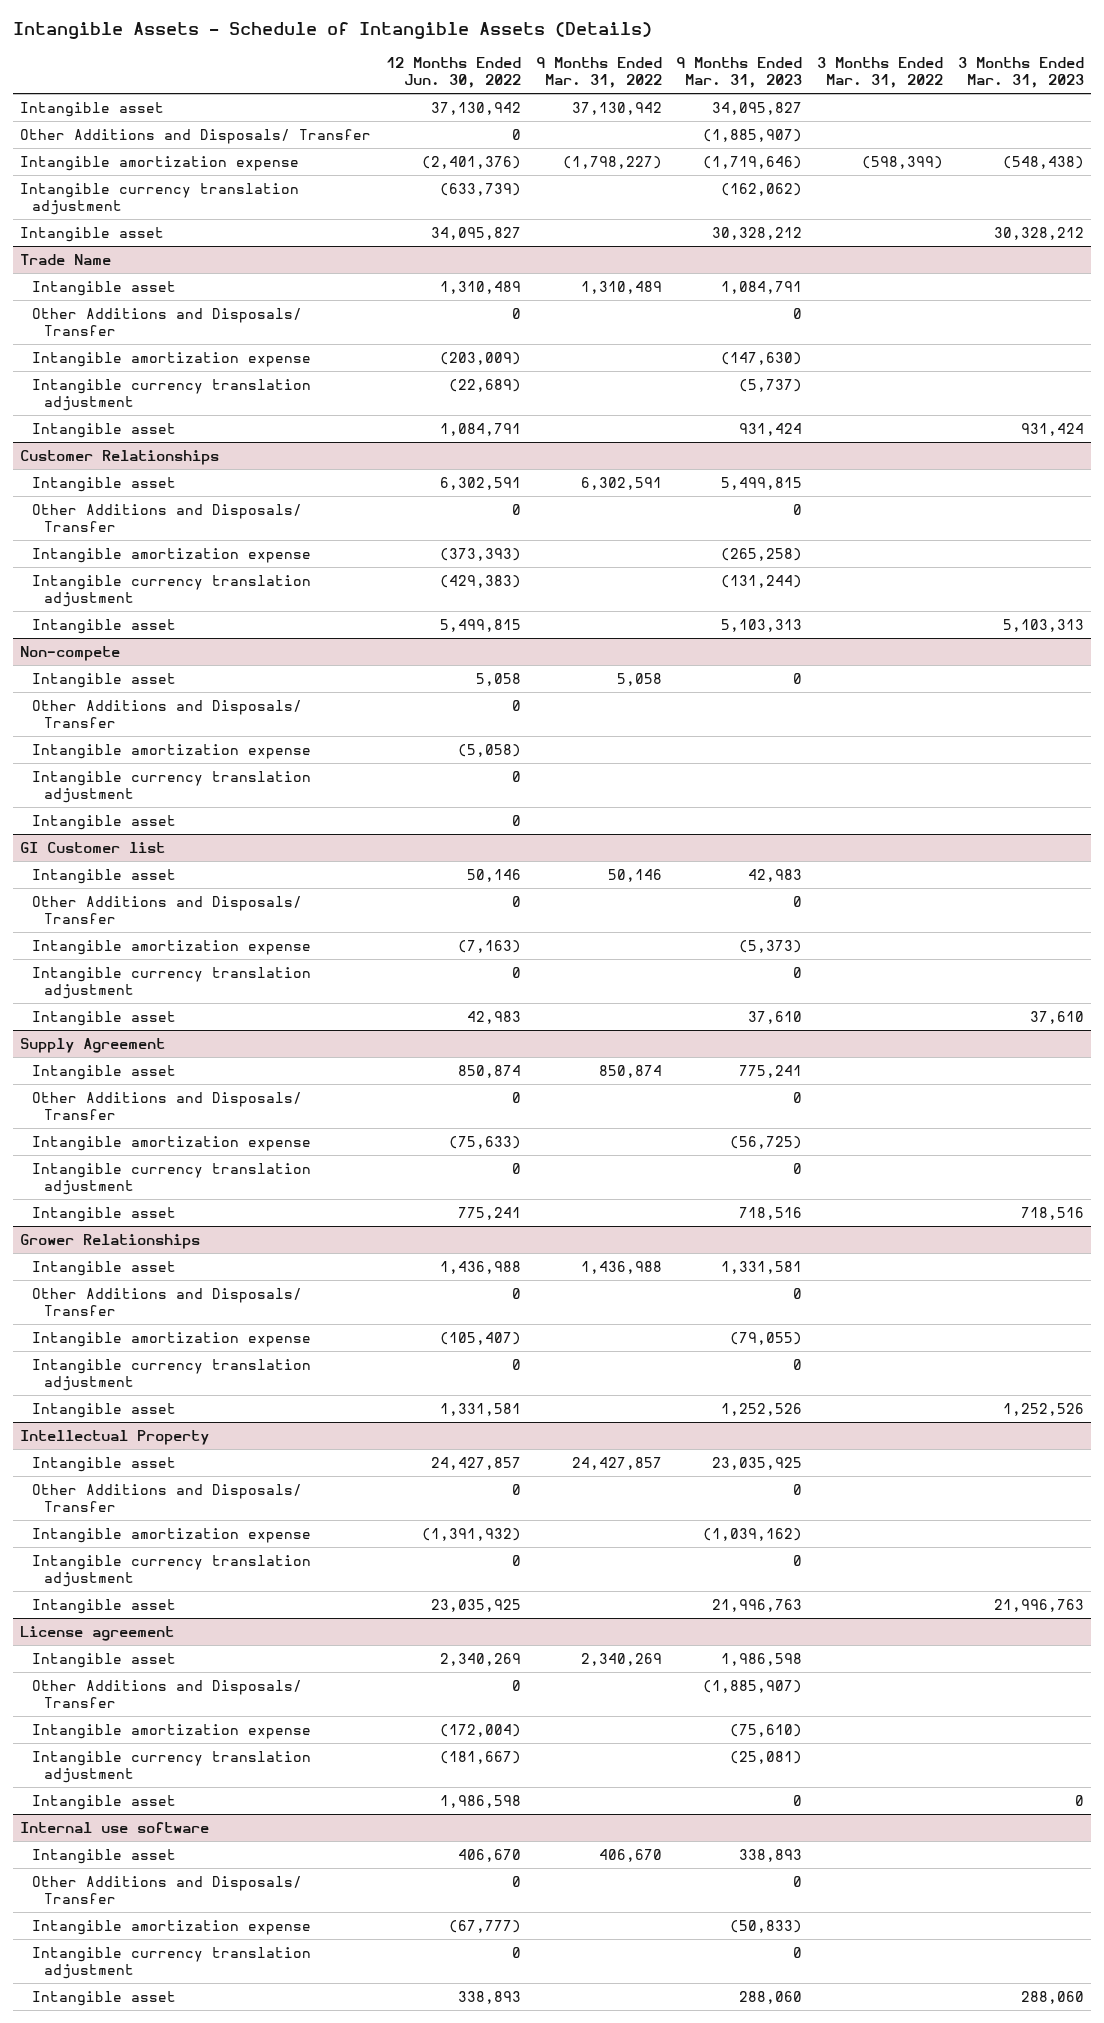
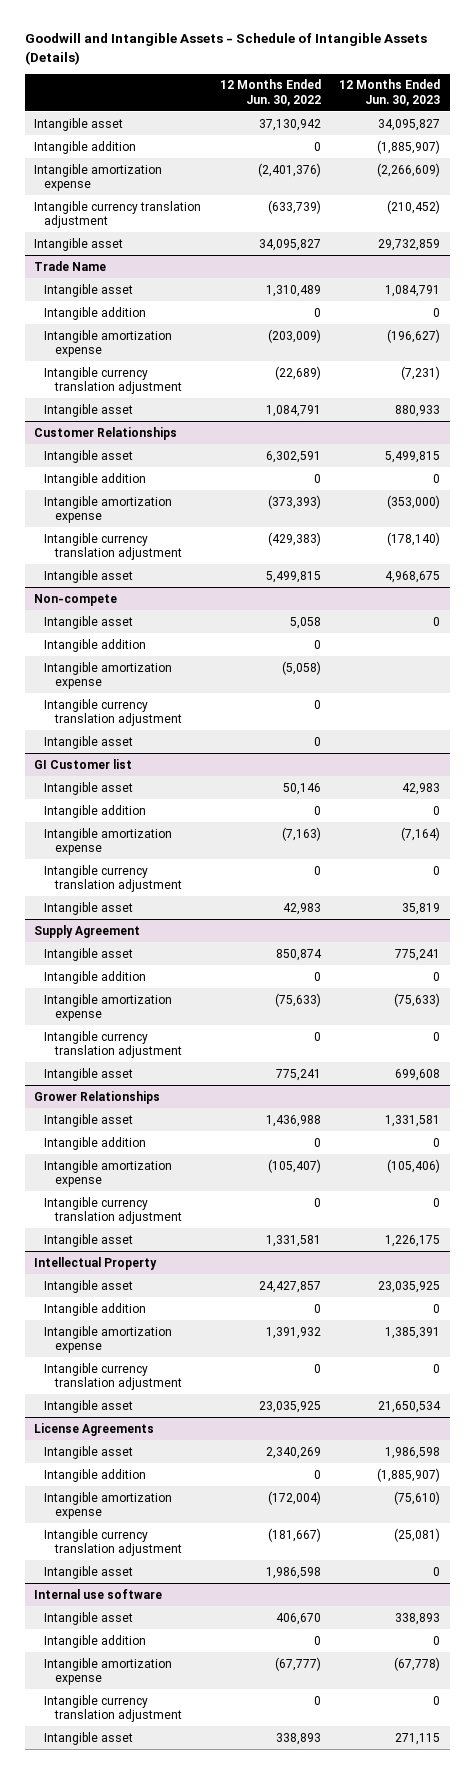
- Intangible Assets - Schedule of Intangible Assets (Details)
+ Goodwill and Intangible Assets - Schedule of Intangible Assets (Details)
- | 12 Months Ended Jun. 30, 2022 | 9 Months Ended Mar. 31, 2022 | 9 Months Ended Mar. 31, 2023 | 3 Months Ended Mar. 31, 2022 | 3 Months Ended Mar. 31, 2023
+ | 12 Months Ended Jun. 30, 2022 | 12 Months Ended Jun. 30, 2023
- Other Additions and Disposals/ Transfer | 0 | | (1,885,907) | |
+ Intangible addition | 0 | (1,885,907)
@ Trade Name
- Other Additions and Disposals/ Transfer | 0 | | 0 | |
+ Intangible addition | 0 | 0
@ Customer Relationships
- Other Additions and Disposals/ Transfer | 0 | | 0 | |
+ Intangible addition | 0 | 0
@ Non-compete
- Other Additions and Disposals/ Transfer | 0 | | | |
+ Intangible addition | 0 |
@ GI Customer list
- Other Additions and Disposals/ Transfer | 0 | | 0 | |
+ Intangible addition | 0 | 0
@ Supply Agreement
- Other Additions and Disposals/ Transfer | 0 | | 0 | |
+ Intangible addition | 0 | 0
@ Grower Relationships
- Other Additions and Disposals/ Transfer | 0 | | 0 | |
+ Intangible addition | 0 | 0
@ Intellectual Property
- Other Additions and Disposals/ Transfer | 0 | | 0 | |
- Intangible amortization expense | (1,391,932) | | (1,039,162) | |
+ Intangible addition | 0 | 0
+ Intangible amortization expense | 1,391,932 | 1,385,391
- License agreement
+ License Agreements
- Other Additions and Disposals/ Transfer | 0 | | (1,885,907) | |
+ Intangible addition | 0 | (1,885,907)
@ Internal use software
- Other Additions and Disposals/ Transfer | 0 | | 0 | |
+ Intangible addition | 0 | 0

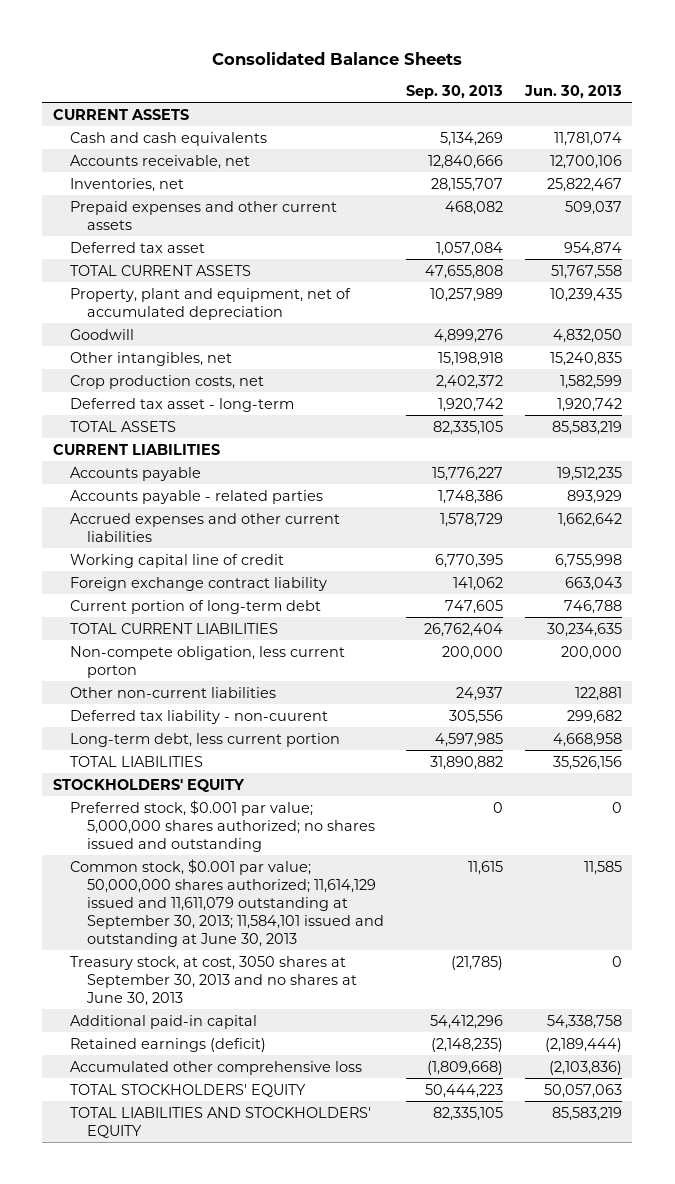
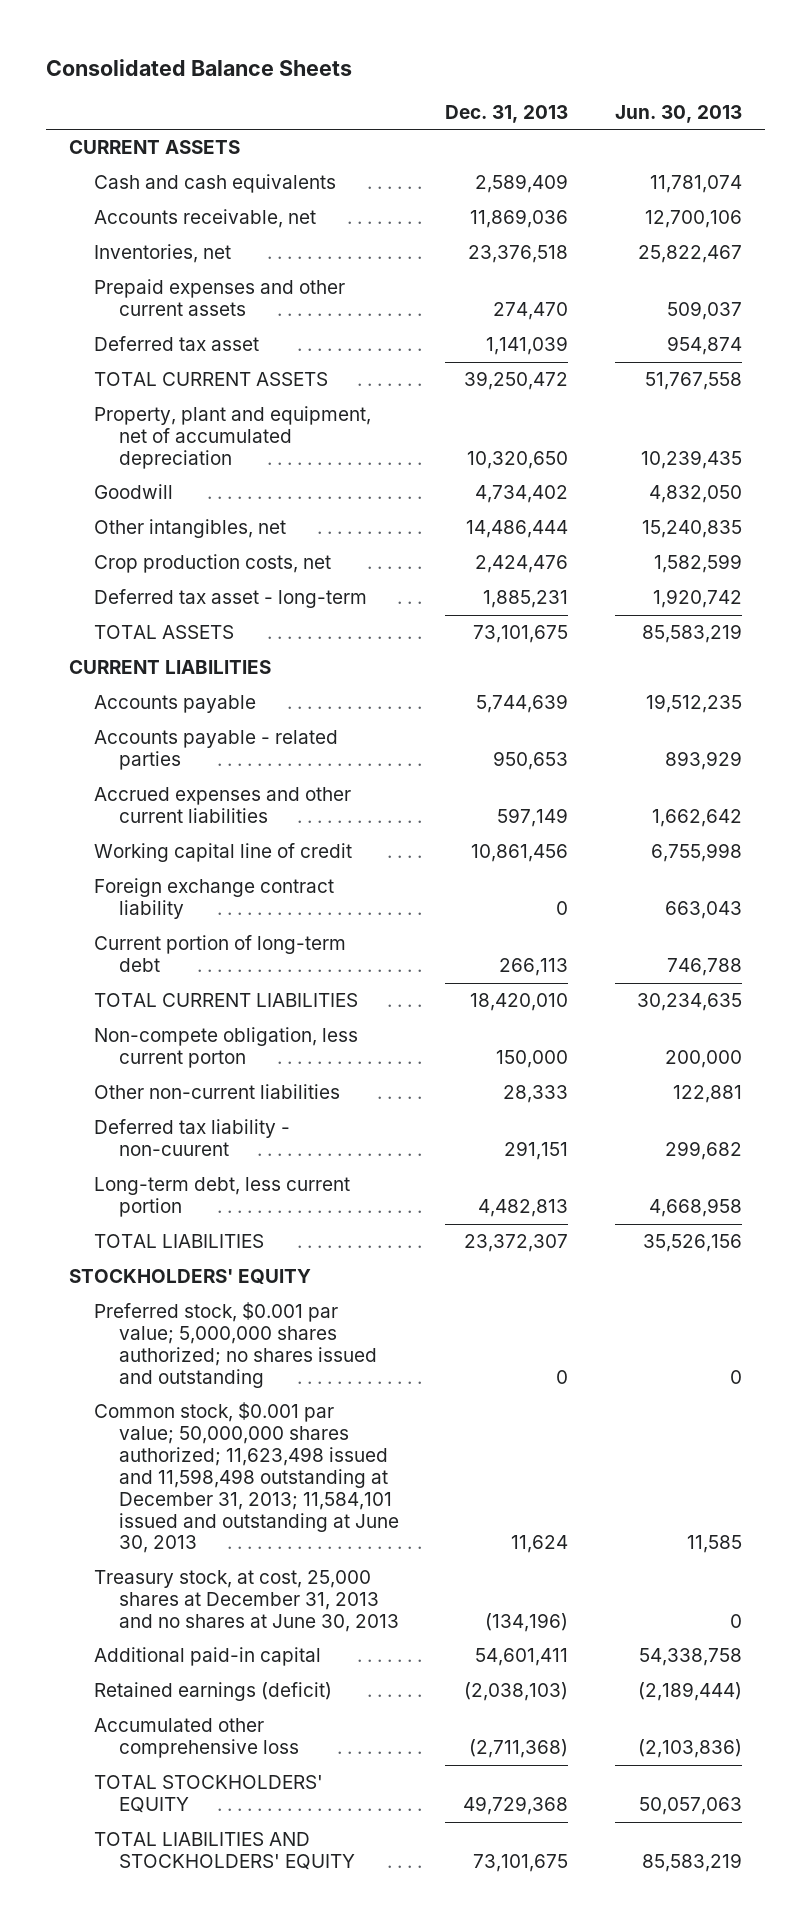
- | Sep. 30, 2013 | Jun. 30, 2013
+ | Dec. 31, 2013 | Jun. 30, 2013
- Common stock, $0.001 par value; 50,000,000 shares authorized; 11,614,129 issued and 11,611,079 outstanding at September 30, 2013; 11,584,101 issued and outstanding at June 30, 2013 | 11,615 | 11,585
- Treasury stock, at cost, 3050 shares at September 30, 2013 and no shares at June 30, 2013 | (21,785) | 0
+ Common stock, $0.001 par value; 50,000,000 shares authorized; 11,623,498 issued and 11,598,498 outstanding at December 31, 2013; 11,584,101 issued and outstanding at June 30, 2013 | 11,624 | 11,585
+ Treasury stock, at cost, 25,000 shares at December 31, 2013 and no shares at June 30, 2013 | (134,196) | 0

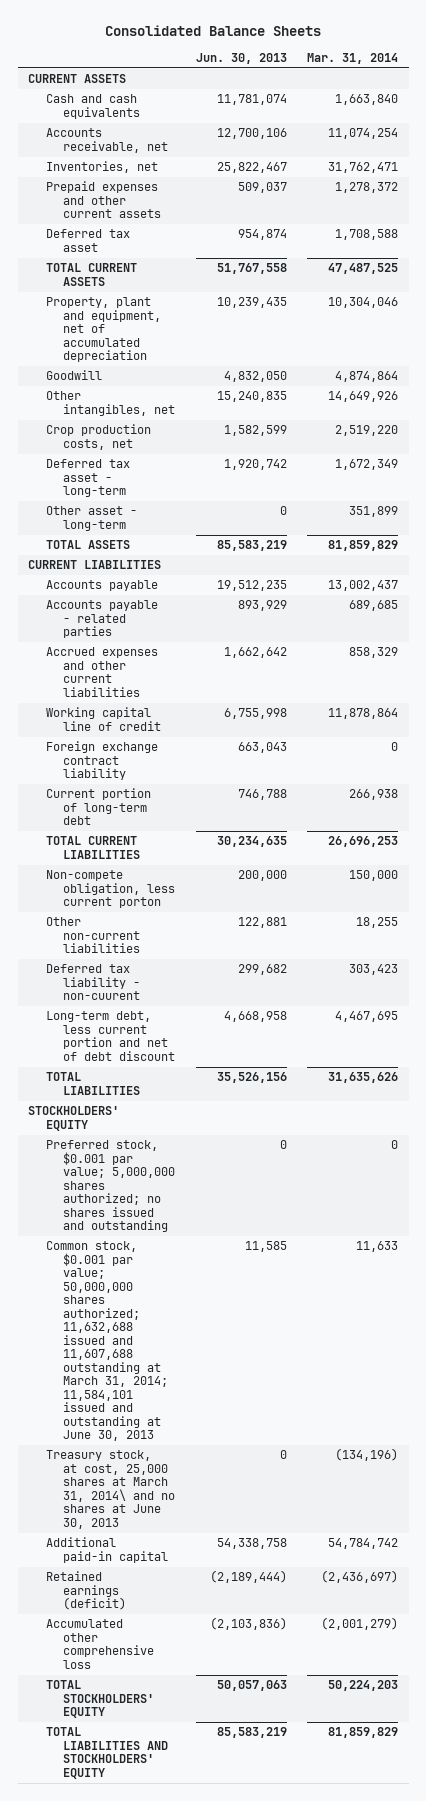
- | Dec. 31, 2013 | Jun. 30, 2013
+ | Jun. 30, 2013 | Mar. 31, 2014
+ Other asset - long-term | 0 | 351,899
- Long-term debt, less current portion | 4,482,813 | 4,668,958
+ Long-term debt, less current portion and net of debt discount | 4,668,958 | 4,467,695
- Common stock, $0.001 par value; 50,000,000 shares authorized; 11,623,498 issued and 11,598,498 outstanding at December 31, 2013; 11,584,101 issued and outstanding at June 30, 2013 | 11,624 | 11,585
- Treasury stock, at cost, 25,000 shares at December 31, 2013 and no shares at June 30, 2013 | (134,196) | 0
+ Common stock, $0.001 par value; 50,000,000 shares authorized; 11,632,688 issued and 11,607,688 outstanding at March 31, 2014; 11,584,101 issued and outstanding at June 30, 2013 | 11,585 | 11,633
+ Treasury stock, at cost, 25,000 shares at March 31, 2014\ and no shares at June 30, 2013 | 0 | (134,196)

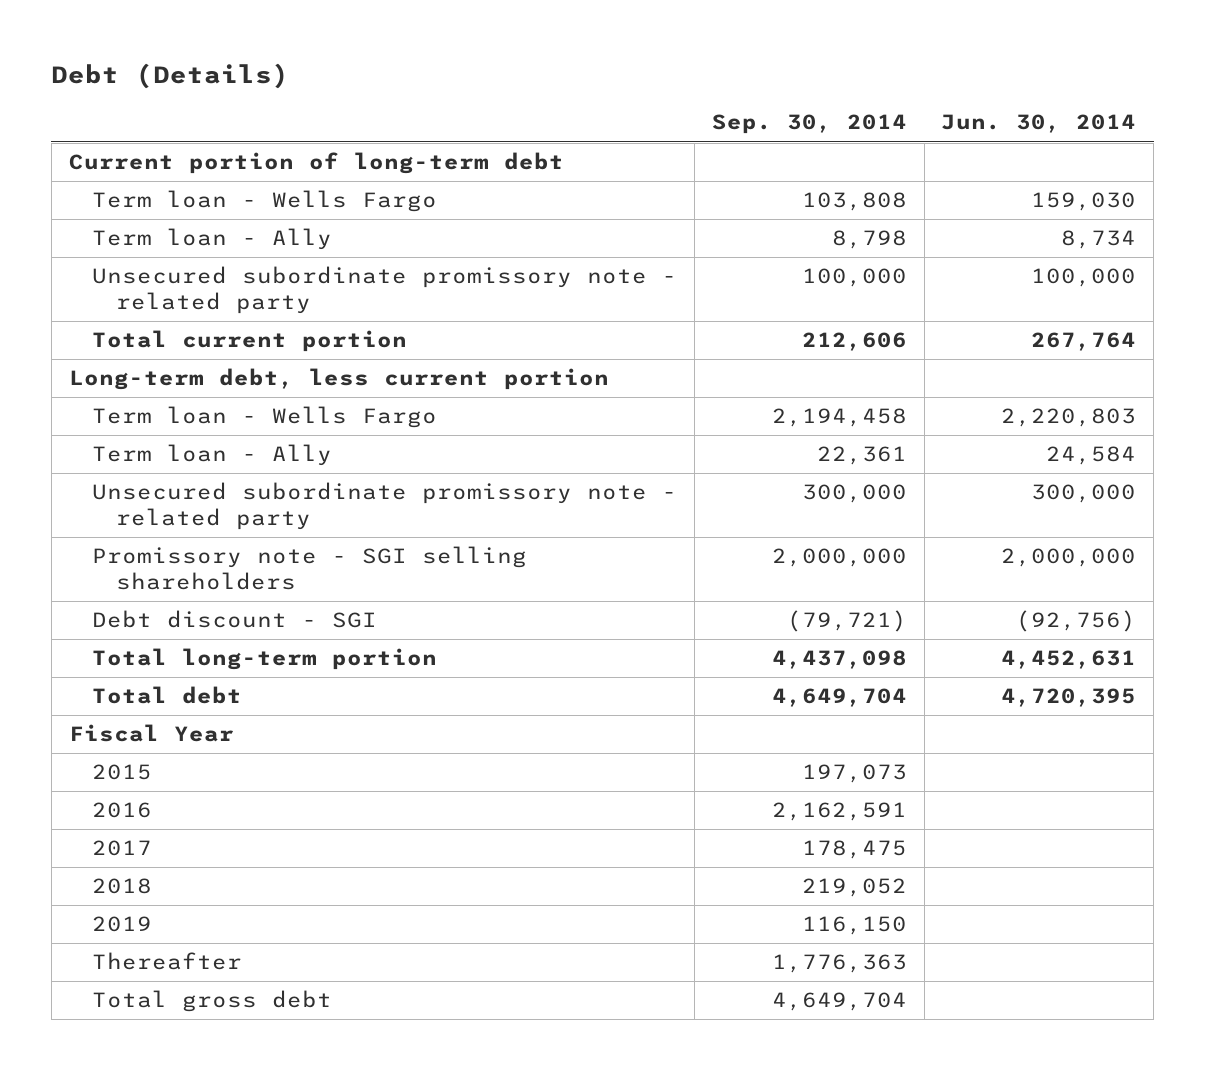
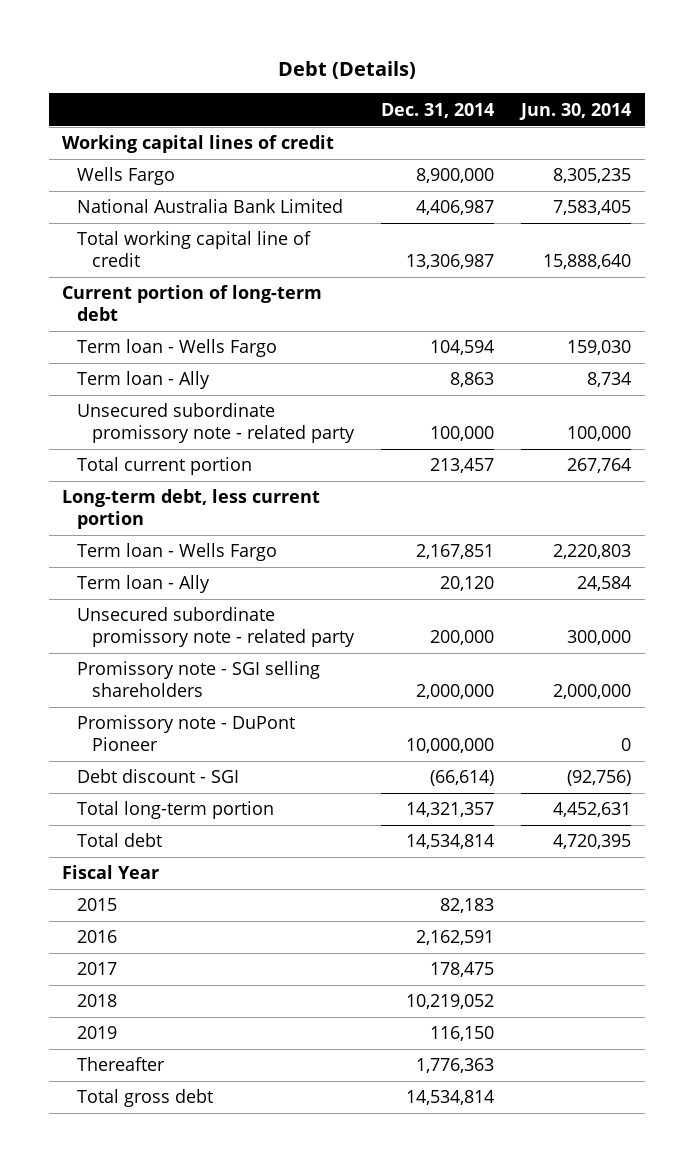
- | Sep. 30, 2014 | Jun. 30, 2014
+ | Dec. 31, 2014 | Jun. 30, 2014
+ Working capital lines of credit
+ Wells Fargo | 8,900,000 | 8,305,235
+ National Australia Bank Limited | 4,406,987 | 7,583,405
+ Total working capital line of credit | 13,306,987 | 15,888,640
+ Promissory note - DuPont Pioneer | 10,000,000 | 0

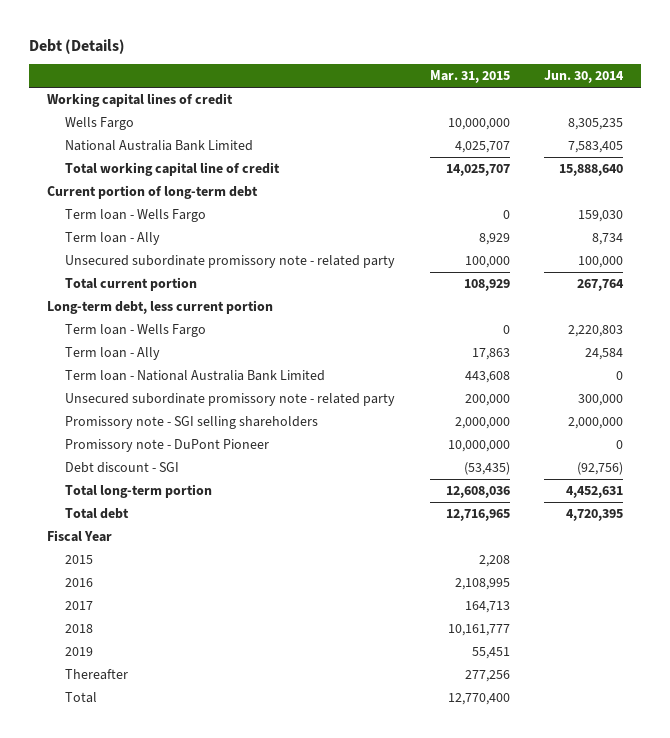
- | Dec. 31, 2014 | Jun. 30, 2014
+ | Mar. 31, 2015 | Jun. 30, 2014
+ Term loan - National Australia Bank Limited | 443,608 | 0
- Total gross debt | 14,534,814 |
+ Total | 12,770,400 |

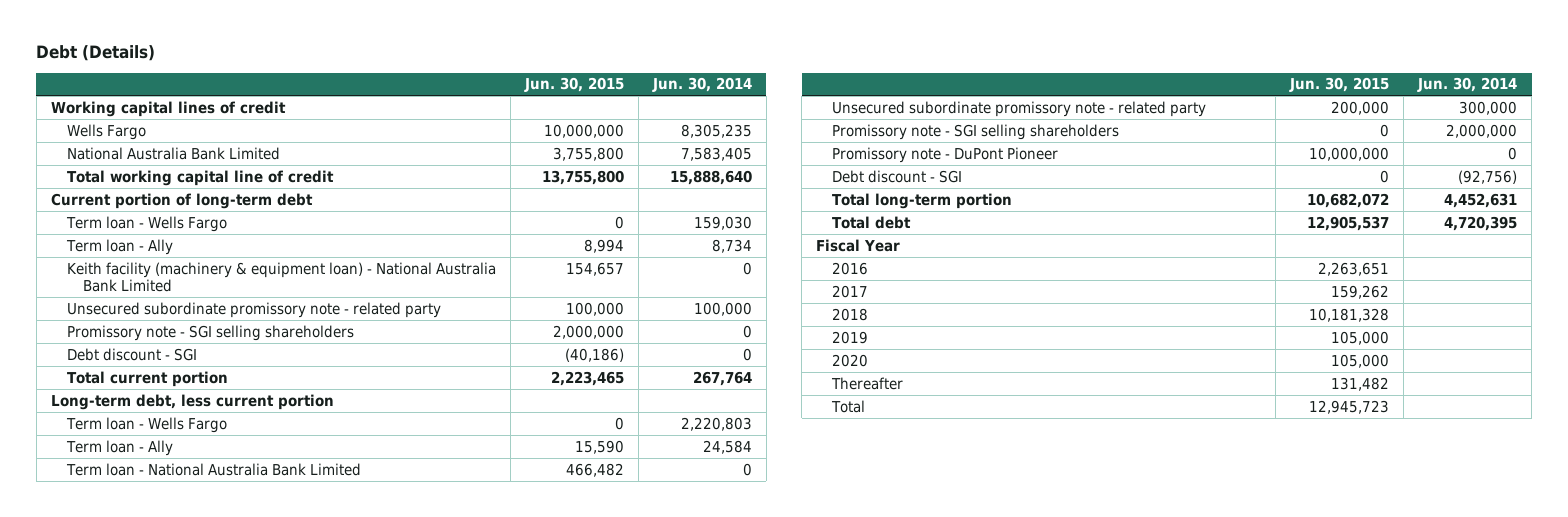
- | Mar. 31, 2015 | Jun. 30, 2014
+ | Jun. 30, 2015 | Jun. 30, 2014
+ Keith facility (machinery & equipment loan) - National Australia Bank Limited | 154,657 | 0
+ Promissory note - SGI selling shareholders | 2,000,000 | 0
+ Debt discount - SGI | (40,186) | 0
- 2015 | 2,208 |
+ 2020 | 105,000 |

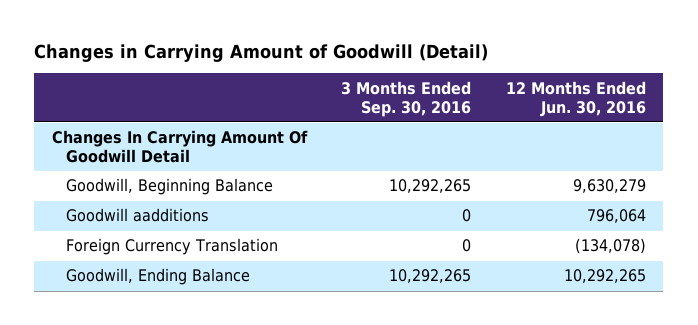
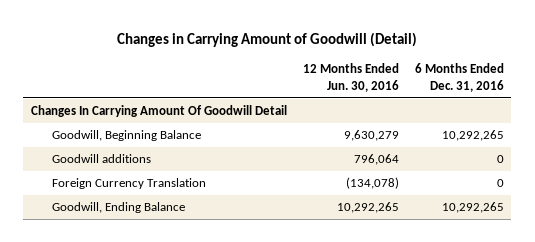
- | 3 Months Ended Sep. 30, 2016 | 12 Months Ended Jun. 30, 2016
+ | 12 Months Ended Jun. 30, 2016 | 6 Months Ended Dec. 31, 2016
- Goodwill aadditions | 0 | 796,064
+ Goodwill additions | 796,064 | 0

